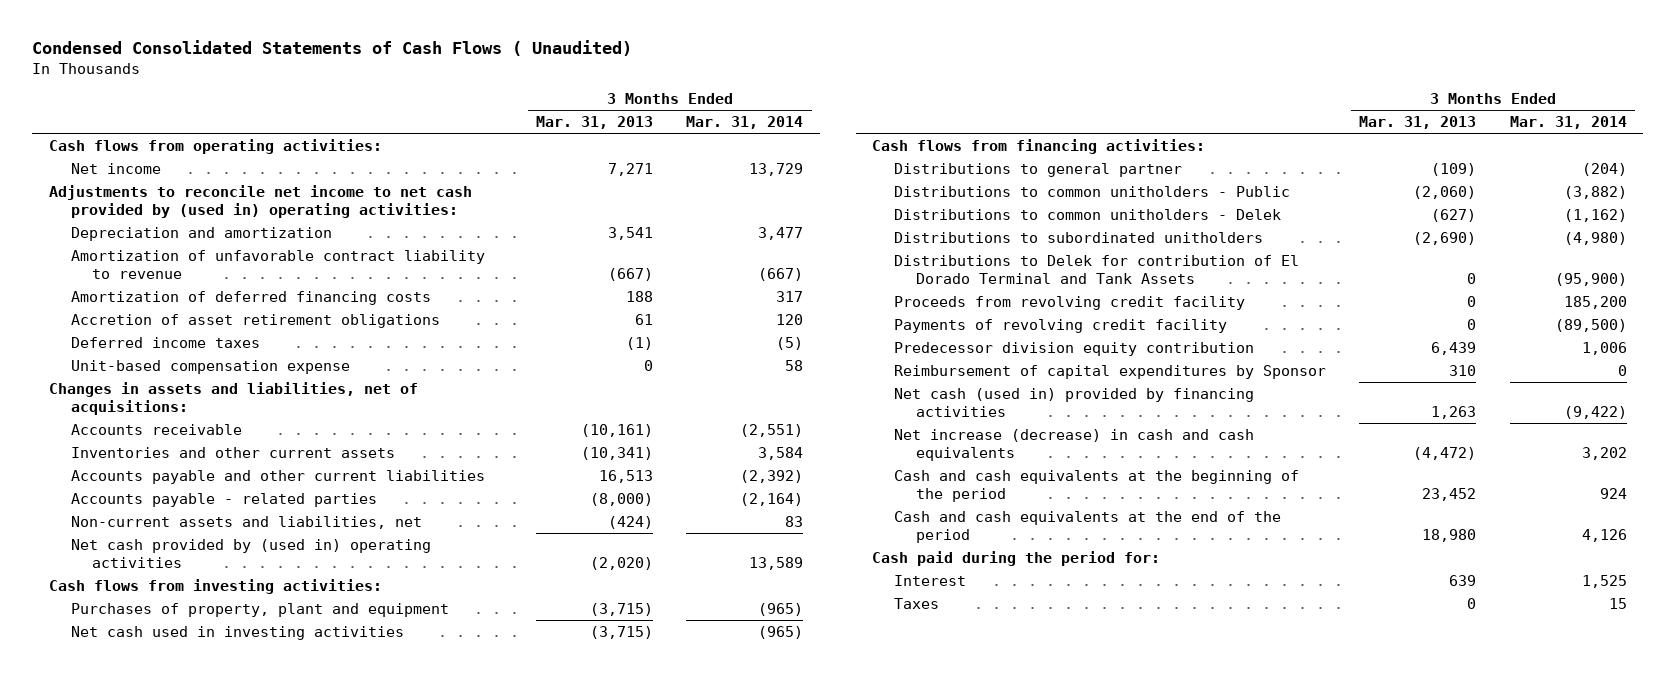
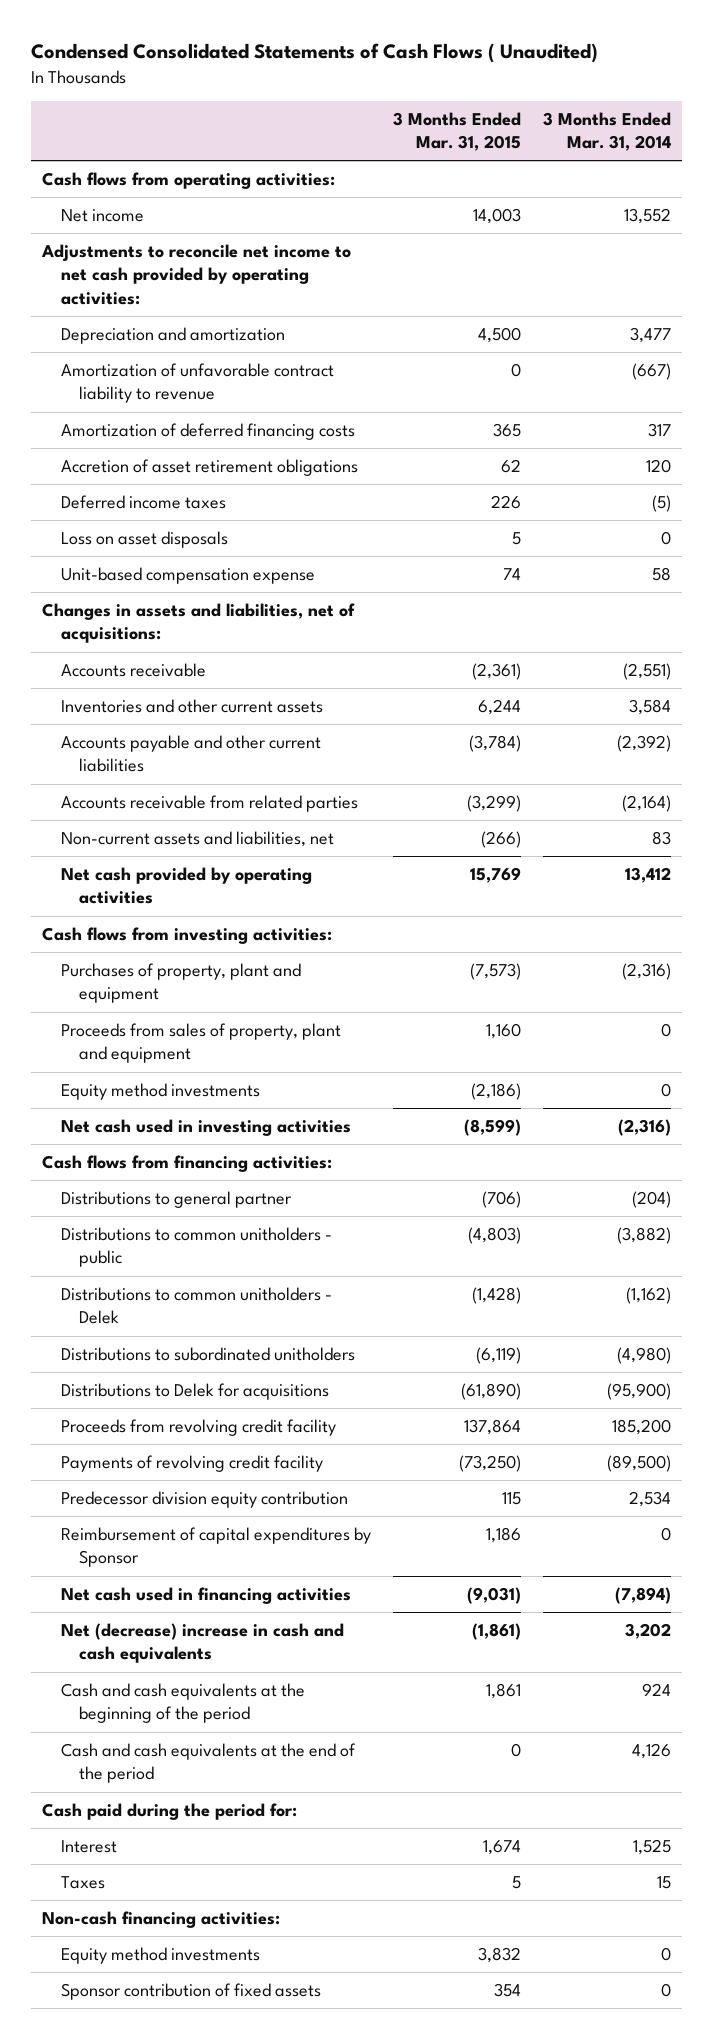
- | 3 Months Ended Mar. 31, 2013 | 3 Months Ended Mar. 31, 2014
+ | 3 Months Ended Mar. 31, 2015 | 3 Months Ended Mar. 31, 2014
- Net income | 7,271 | 13,729
- Adjustments to reconcile net income to net cash provided by (used in) operating activities:
+ Net income | 14,003 | 13,552
+ Adjustments to reconcile net income to net cash provided by operating activities:
+ Loss on asset disposals | 5 | 0
- Accounts payable - related parties | (8,000) | (2,164)
+ Accounts receivable from related parties | (3,299) | (2,164)
- Net cash provided by (used in) operating activities | (2,020) | 13,589
+ Net cash provided by operating activities | 15,769 | 13,412
- Purchases of property, plant and equipment | (3,715) | (965)
- Net cash used in investing activities | (3,715) | (965)
+ Purchases of property, plant and equipment | (7,573) | (2,316)
+ Proceeds from sales of property, plant and equipment | 1,160 | 0
+ Equity method investments | (2,186) | 0
+ Net cash used in investing activities | (8,599) | (2,316)
- Distributions to common unitholders - Public | (2,060) | (3,882)
+ Distributions to common unitholders - public | (4,803) | (3,882)
- Distributions to Delek for contribution of El Dorado Terminal and Tank Assets | 0 | (95,900)
+ Distributions to Delek for acquisitions | (61,890) | (95,900)
- Predecessor division equity contribution | 6,439 | 1,006
+ Predecessor division equity contribution | 115 | 2,534
- Net cash (used in) provided by financing activities | 1,263 | (9,422)
- Net increase (decrease) in cash and cash equivalents | (4,472) | 3,202
+ Net cash used in financing activities | (9,031) | (7,894)
+ Net (decrease) increase in cash and cash equivalents | (1,861) | 3,202
+ Non-cash financing activities:
+ Equity method investments | 3,832 | 0
+ Sponsor contribution of fixed assets | 354 | 0

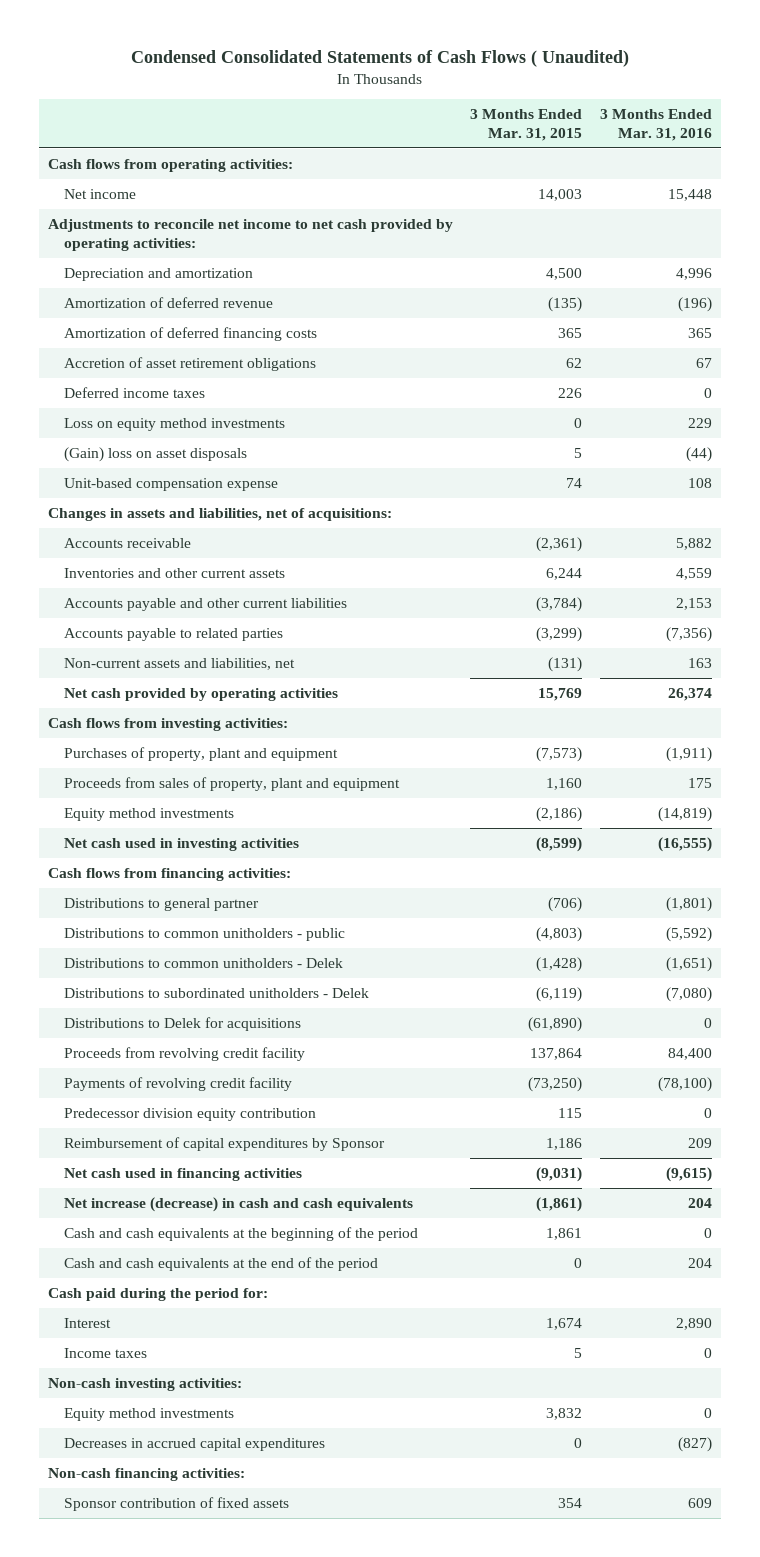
- | 3 Months Ended Mar. 31, 2015 | 3 Months Ended Mar. 31, 2014
+ | 3 Months Ended Mar. 31, 2015 | 3 Months Ended Mar. 31, 2016
- Amortization of unfavorable contract liability to revenue | 0 | (667)
+ Amortization of deferred revenue | (135) | (196)
- Loss on asset disposals | 5 | 0
+ Loss on equity method investments | 0 | 229
+ (Gain) loss on asset disposals | 5 | (44)
- Accounts receivable from related parties | (3,299) | (2,164)
- Non-current assets and liabilities, net | (266) | 83
+ Accounts payable to related parties | (3,299) | (7,356)
+ Non-current assets and liabilities, net | (131) | 163
- Distributions to subordinated unitholders | (6,119) | (4,980)
+ Distributions to subordinated unitholders - Delek | (6,119) | (7,080)
- Net (decrease) increase in cash and cash equivalents | (1,861) | 3,202
+ Net increase (decrease) in cash and cash equivalents | (1,861) | 204
- Taxes | 5 | 15
+ Income taxes | 5 | 0
+ Non-cash investing activities:
+ Decreases in accrued capital expenditures | 0 | (827)
moved down: Non-cash financing activities:

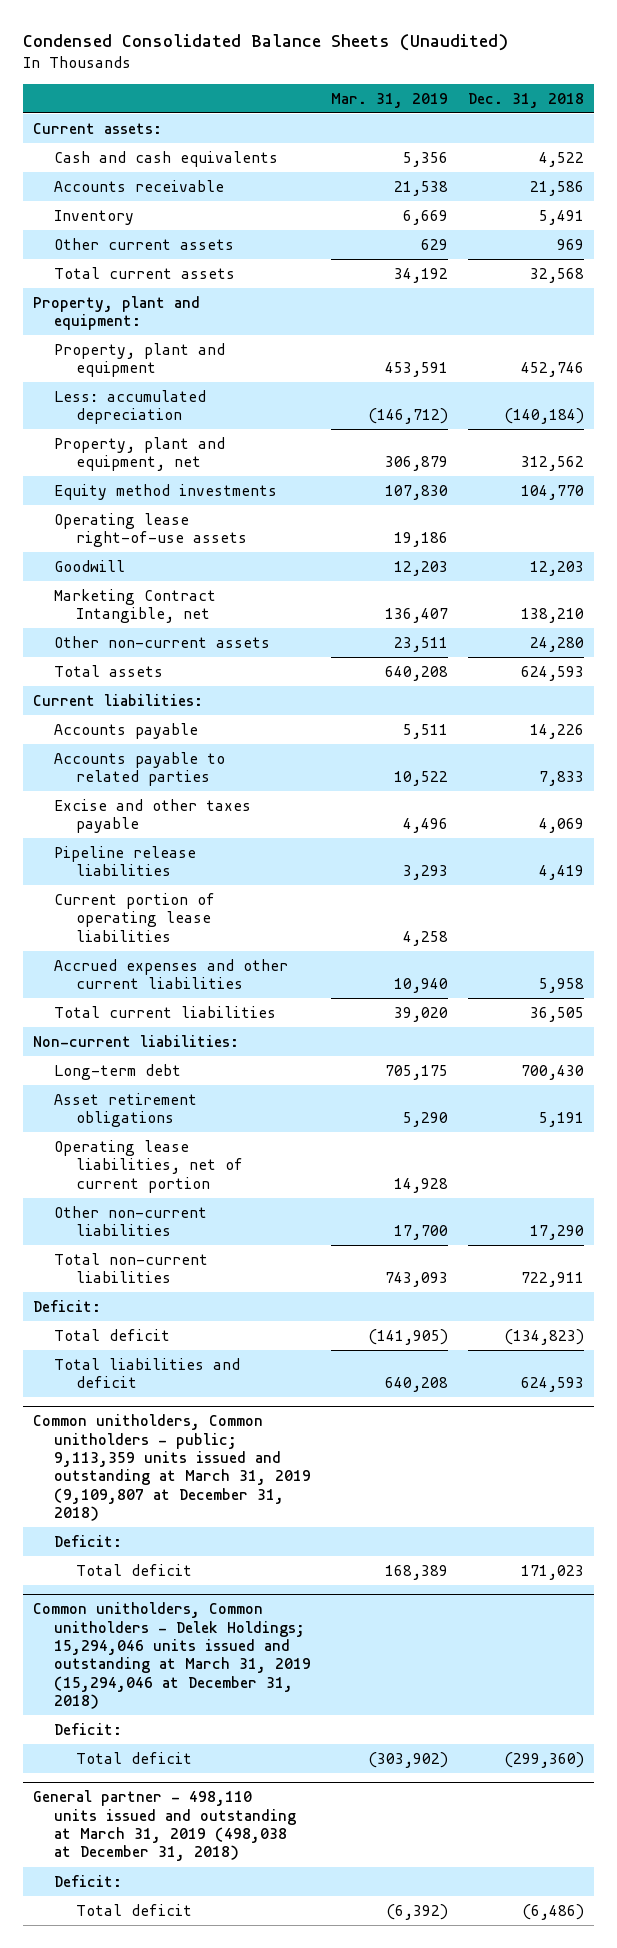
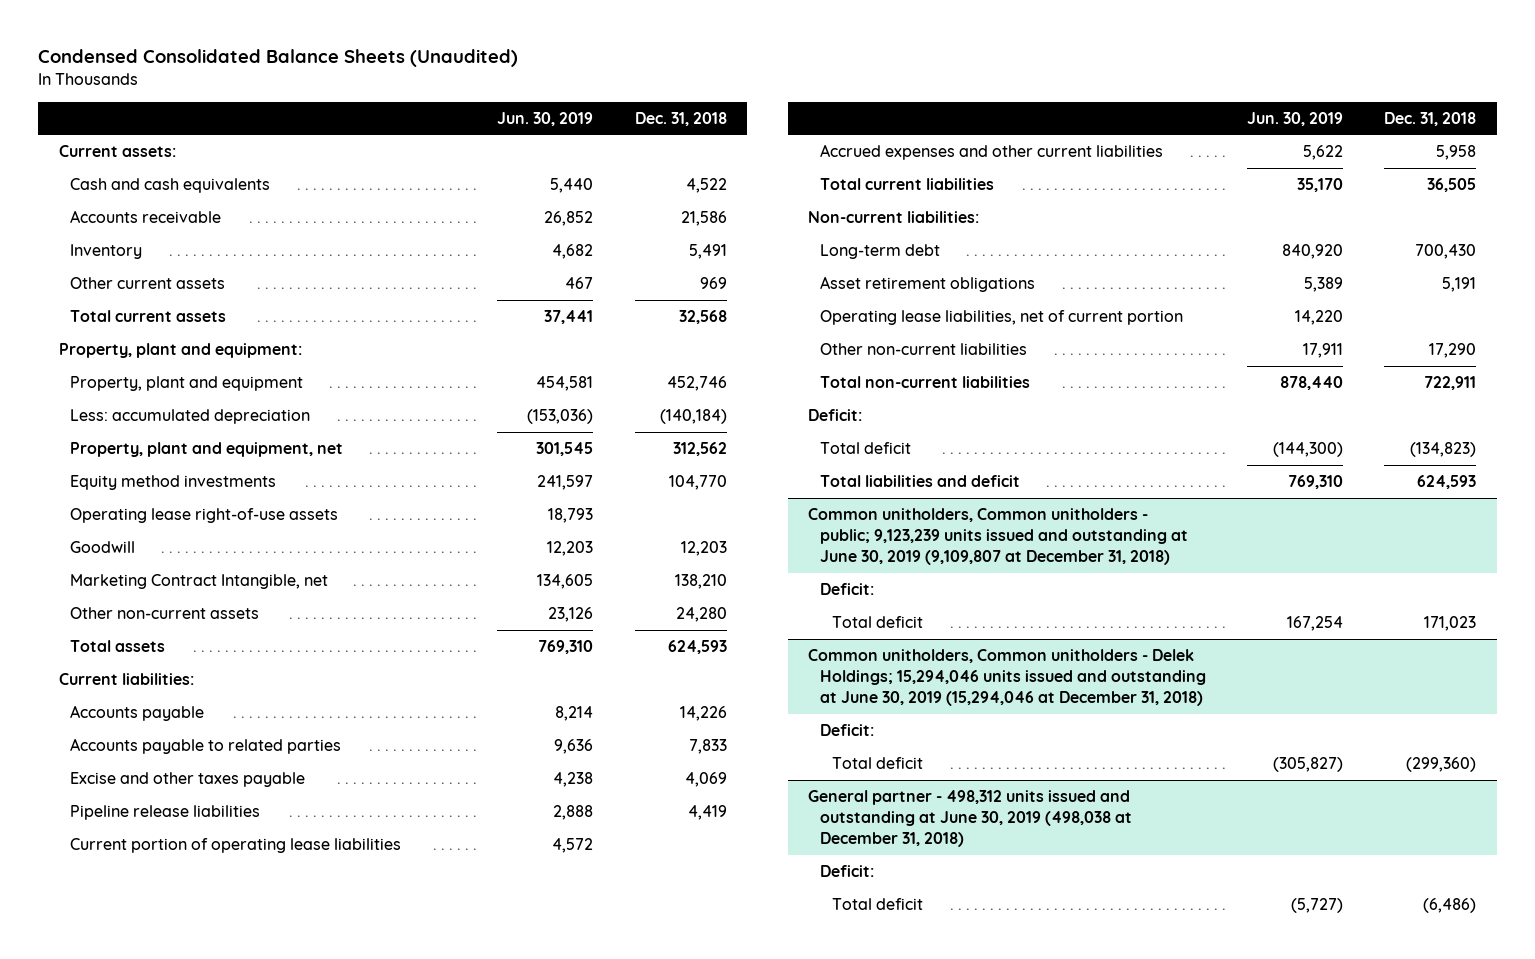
- | Mar. 31, 2019 | Dec. 31, 2018
+ | Jun. 30, 2019 | Dec. 31, 2018
- Common unitholders, Common unitholders - public; 9,113,359 units issued and outstanding at March 31, 2019 (9,109,807 at December 31, 2018)
+ Common unitholders, Common unitholders - public; 9,123,239 units issued and outstanding at June 30, 2019 (9,109,807 at December 31, 2018)
- Common unitholders, Common unitholders - Delek Holdings; 15,294,046 units issued and outstanding at March 31, 2019 (15,294,046 at December 31, 2018)
+ Common unitholders, Common unitholders - Delek Holdings; 15,294,046 units issued and outstanding at June 30, 2019 (15,294,046 at December 31, 2018)
- General partner - 498,110 units issued and outstanding at March 31, 2019 (498,038 at December 31, 2018)
+ General partner - 498,312 units issued and outstanding at June 30, 2019 (498,038 at December 31, 2018)

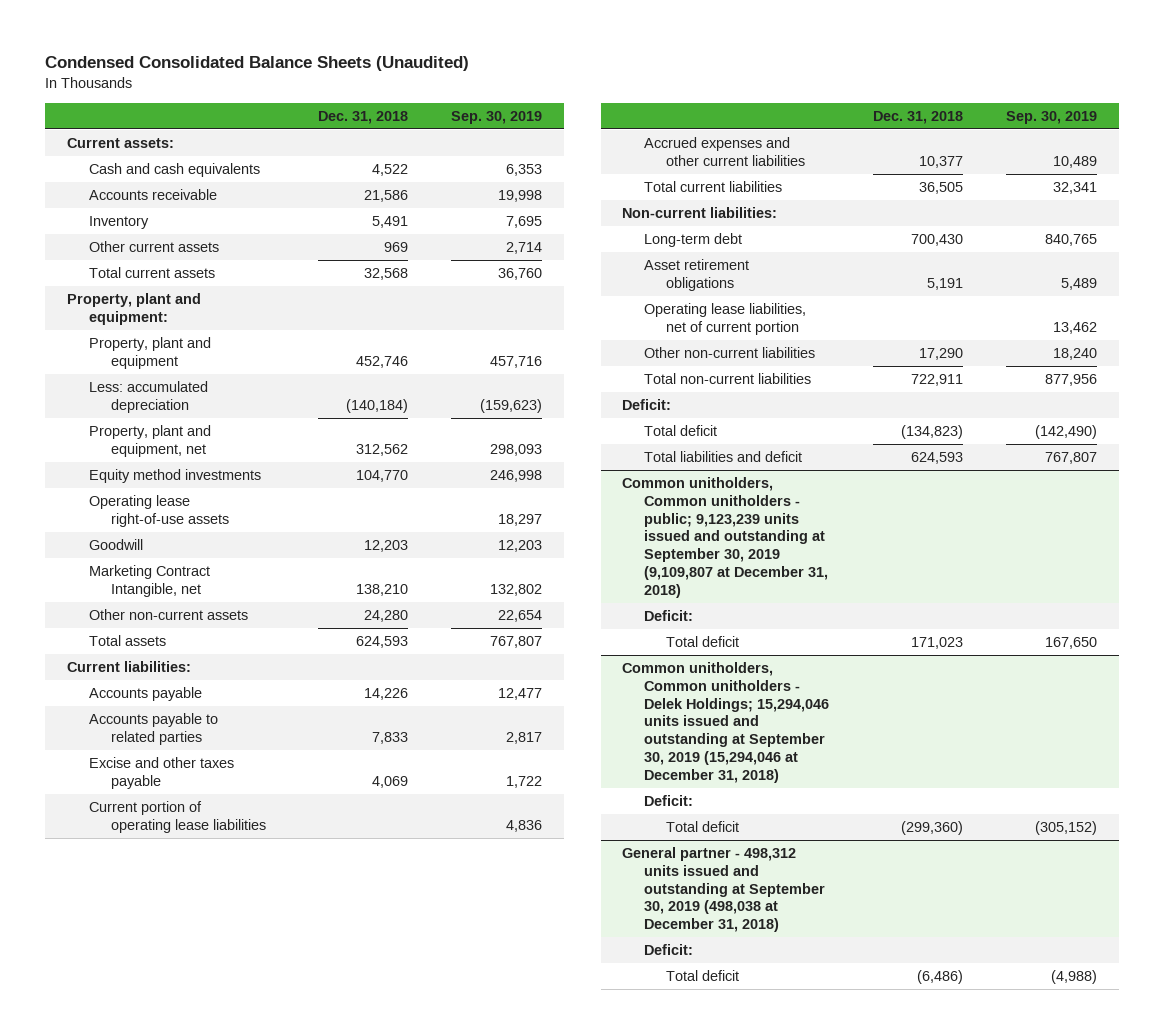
- | Jun. 30, 2019 | Dec. 31, 2018
+ | Dec. 31, 2018 | Sep. 30, 2019
- Pipeline release liabilities | 2,888 | 4,419
- Accrued expenses and other current liabilities | 5,622 | 5,958
+ Accrued expenses and other current liabilities | 10,377 | 10,489
- Common unitholders, Common unitholders - public; 9,123,239 units issued and outstanding at June 30, 2019 (9,109,807 at December 31, 2018)
+ Common unitholders, Common unitholders - public; 9,123,239 units issued and outstanding at September 30, 2019 (9,109,807 at December 31, 2018)
- Common unitholders, Common unitholders - Delek Holdings; 15,294,046 units issued and outstanding at June 30, 2019 (15,294,046 at December 31, 2018)
+ Common unitholders, Common unitholders - Delek Holdings; 15,294,046 units issued and outstanding at September 30, 2019 (15,294,046 at December 31, 2018)
- General partner - 498,312 units issued and outstanding at June 30, 2019 (498,038 at December 31, 2018)
+ General partner - 498,312 units issued and outstanding at September 30, 2019 (498,038 at December 31, 2018)

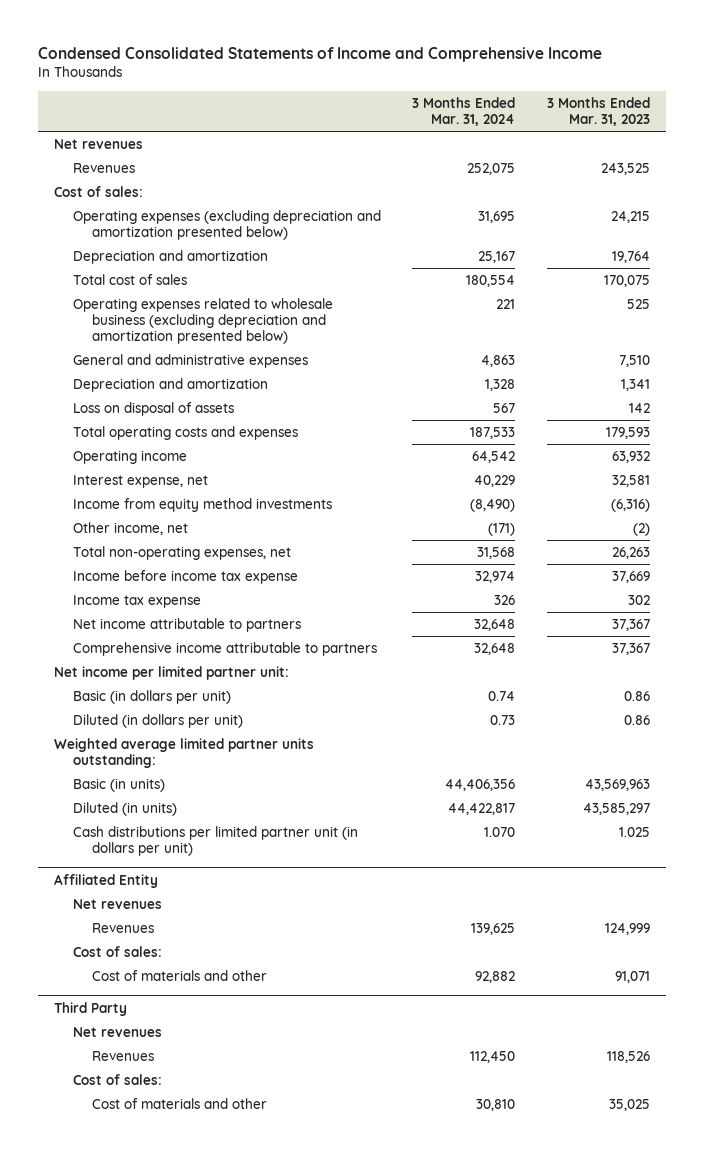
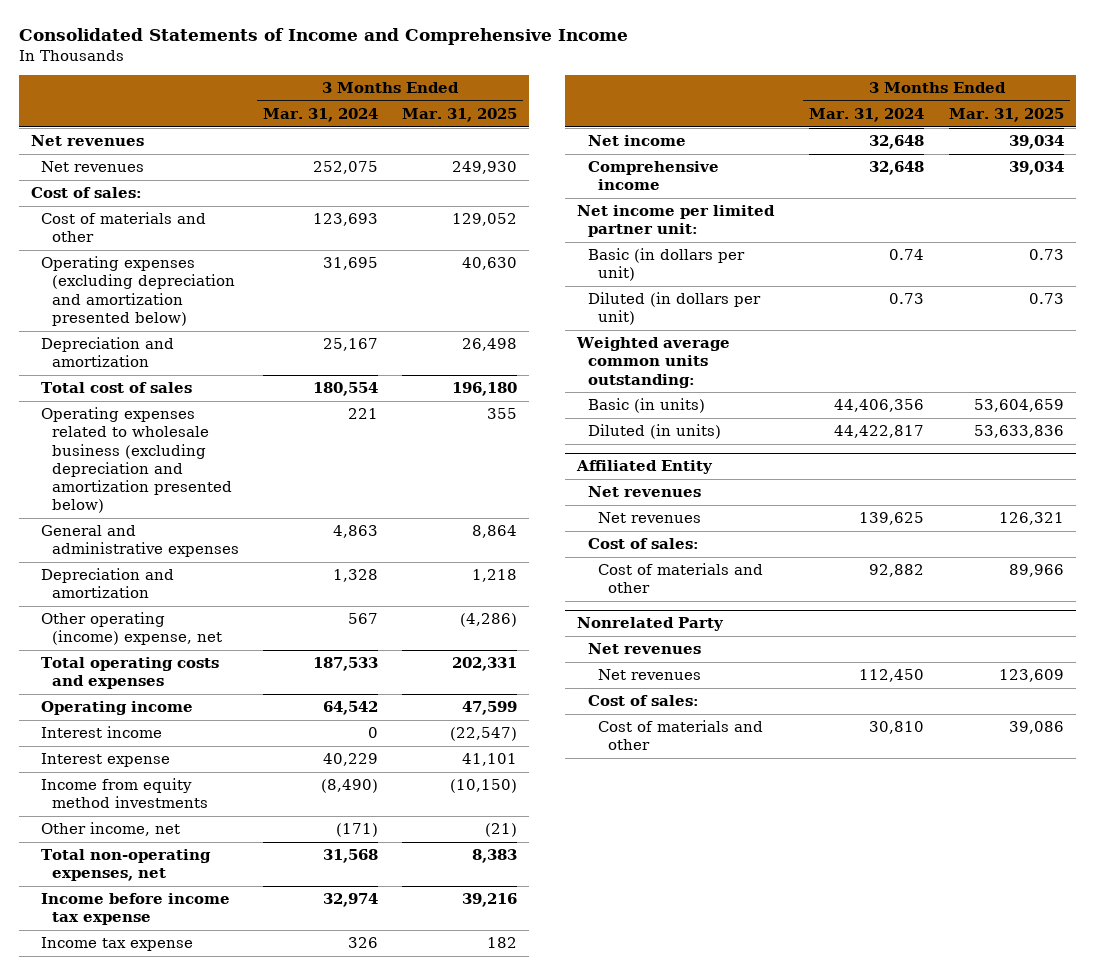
- Condensed Consolidated Statements of Income and Comprehensive Income
+ Consolidated Statements of Income and Comprehensive Income
- | 3 Months Ended Mar. 31, 2024 | 3 Months Ended Mar. 31, 2023
+ | 3 Months Ended Mar. 31, 2024 | 3 Months Ended Mar. 31, 2025
- Revenues | 252,075 | 243,525
+ Net revenues | 252,075 | 249,930
+ Cost of materials and other | 123,693 | 129,052
- Loss on disposal of assets | 567 | 142
+ Other operating (income) expense, net | 567 | (4,286)
- Interest expense, net | 40,229 | 32,581
+ Interest income | 0 | (22,547)
+ Interest expense | 40,229 | 41,101
- Net income attributable to partners | 32,648 | 37,367
- Comprehensive income attributable to partners | 32,648 | 37,367
+ Net income | 32,648 | 39,034
+ Comprehensive income | 32,648 | 39,034
- Weighted average limited partner units outstanding:
+ Weighted average common units outstanding:
- Cash distributions per limited partner unit (in dollars per unit) | 1.070 | 1.025
@ Affiliated Entity
- Revenues | 139,625 | 124,999
+ Net revenues | 139,625 | 126,321
- Third Party
+ Nonrelated Party
- Revenues | 112,450 | 118,526
+ Net revenues | 112,450 | 123,609

